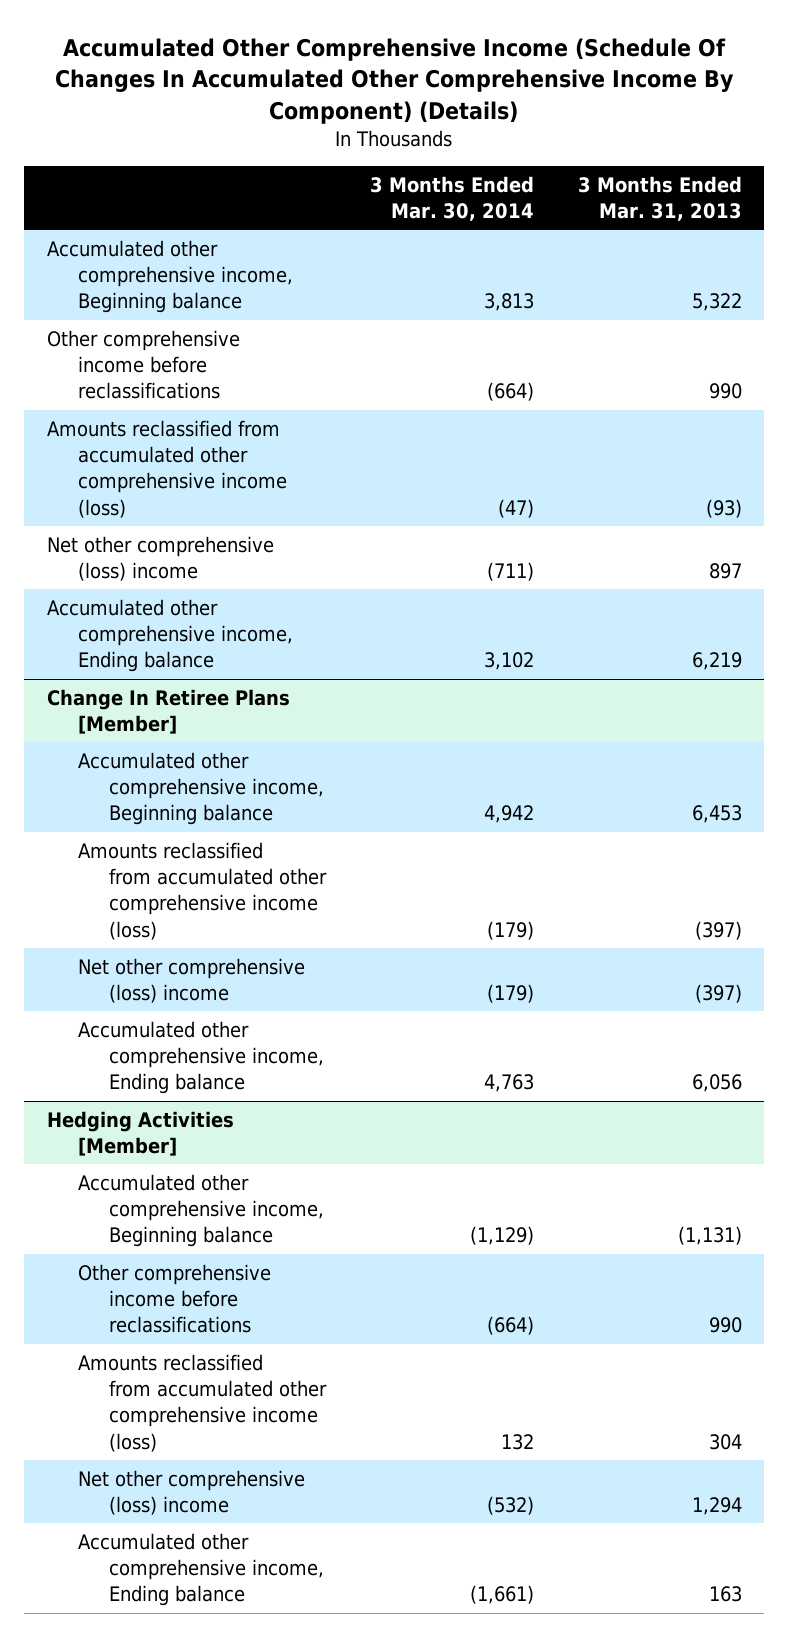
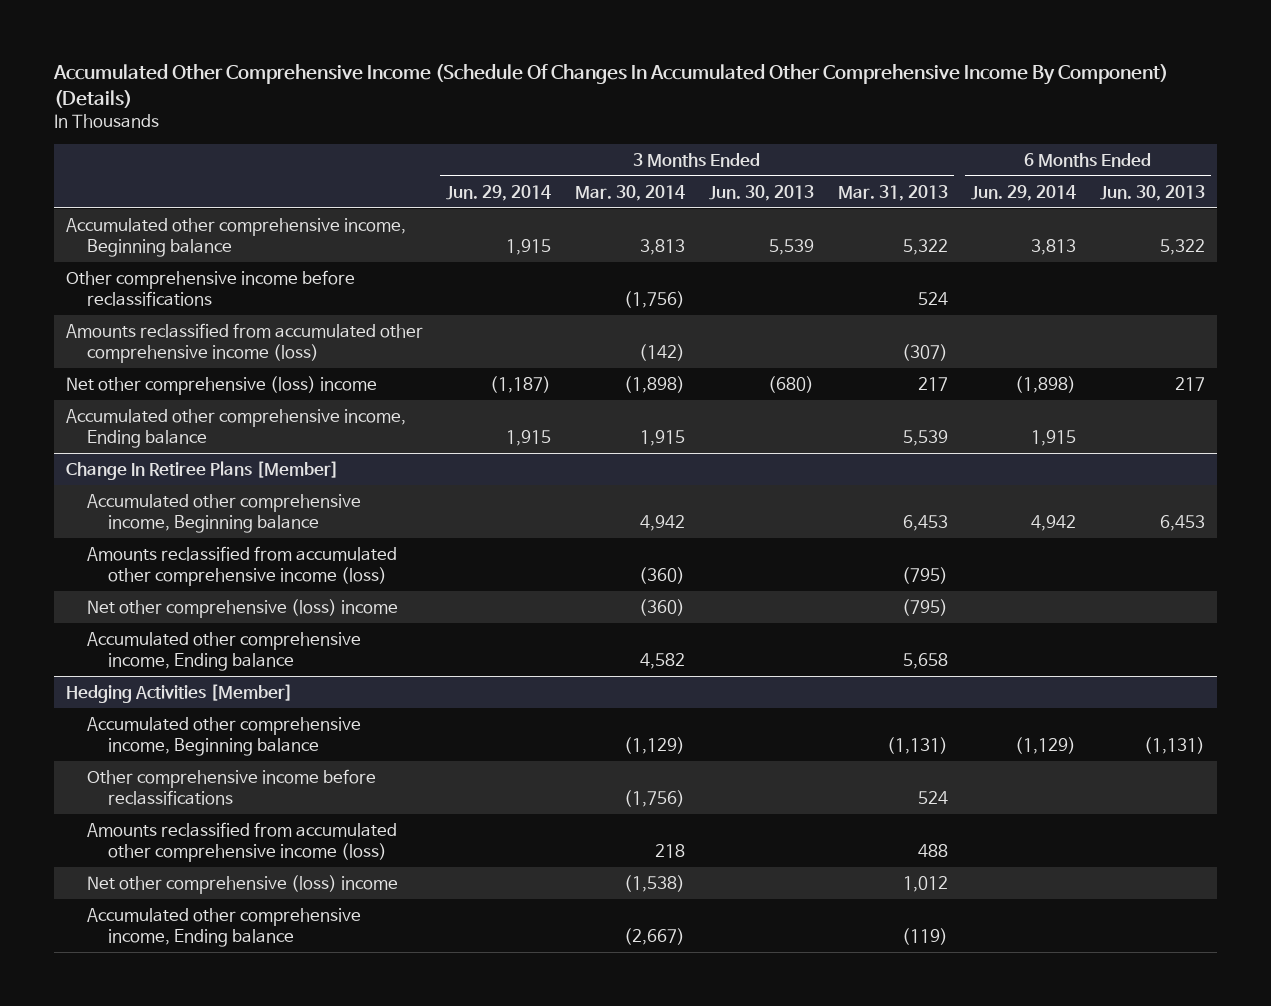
- | 3 Months Ended Mar. 30, 2014 | 3 Months Ended Mar. 31, 2013
+ | 3 Months Ended Jun. 29, 2014 | 3 Months Ended Mar. 30, 2014 | 3 Months Ended Jun. 30, 2013 | 3 Months Ended Mar. 31, 2013 | 6 Months Ended Jun. 29, 2014 | 6 Months Ended Jun. 30, 2013
- Other comprehensive income before reclassifications | (664) | 990
- Amounts reclassified from accumulated other comprehensive income (loss) | (47) | (93)
- Net other comprehensive (loss) income | (711) | 897
- Accumulated other comprehensive income, Ending balance | 3,102 | 6,219
+ Other comprehensive income before reclassifications | | (1,756) | | 524 | |
+ Amounts reclassified from accumulated other comprehensive income (loss) | | (142) | | (307) | |
+ Net other comprehensive (loss) income | (1,187) | (1,898) | (680) | 217 | (1,898) | 217
+ Accumulated other comprehensive income, Ending balance | 1,915 | 1,915 | | 5,539 | 1,915 |
@ Change In Retiree Plans [Member]
- Amounts reclassified from accumulated other comprehensive income (loss) | (179) | (397)
- Net other comprehensive (loss) income | (179) | (397)
- Accumulated other comprehensive income, Ending balance | 4,763 | 6,056
+ Amounts reclassified from accumulated other comprehensive income (loss) | | (360) | | (795) | |
+ Net other comprehensive (loss) income | | (360) | | (795) | |
+ Accumulated other comprehensive income, Ending balance | | 4,582 | | 5,658 | |
@ Hedging Activities [Member]
- Other comprehensive income before reclassifications | (664) | 990
- Amounts reclassified from accumulated other comprehensive income (loss) | 132 | 304
- Net other comprehensive (loss) income | (532) | 1,294
- Accumulated other comprehensive income, Ending balance | (1,661) | 163
+ Other comprehensive income before reclassifications | | (1,756) | | 524 | |
+ Amounts reclassified from accumulated other comprehensive income (loss) | | 218 | | 488 | |
+ Net other comprehensive (loss) income | | (1,538) | | 1,012 | |
+ Accumulated other comprehensive income, Ending balance | | (2,667) | | (119) | |

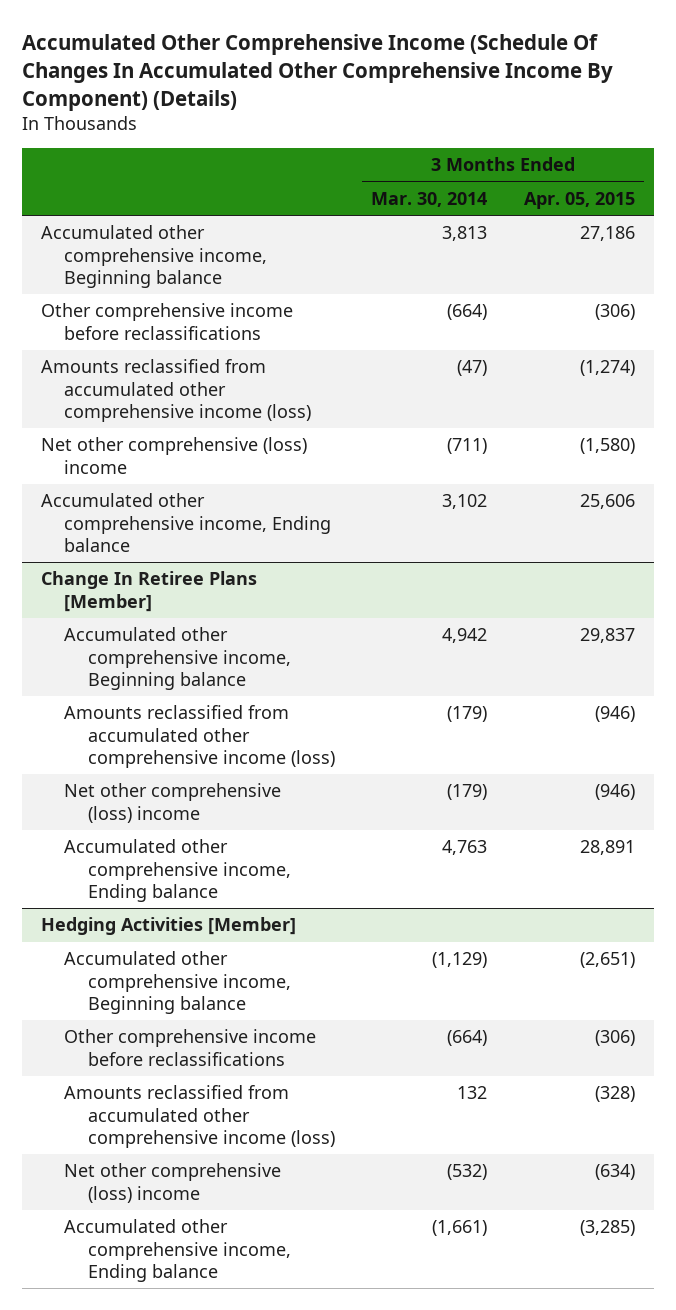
- | 3 Months Ended Jun. 29, 2014 | 3 Months Ended Mar. 30, 2014 | 3 Months Ended Jun. 30, 2013 | 3 Months Ended Mar. 31, 2013 | 6 Months Ended Jun. 29, 2014 | 6 Months Ended Jun. 30, 2013
+ | 3 Months Ended Mar. 30, 2014 | 3 Months Ended Apr. 05, 2015
- Other comprehensive income before reclassifications | | (1,756) | | 524 | |
- Amounts reclassified from accumulated other comprehensive income (loss) | | (142) | | (307) | |
- Net other comprehensive (loss) income | (1,187) | (1,898) | (680) | 217 | (1,898) | 217
- Accumulated other comprehensive income, Ending balance | 1,915 | 1,915 | | 5,539 | 1,915 |
+ Other comprehensive income before reclassifications | (664) | (306)
+ Amounts reclassified from accumulated other comprehensive income (loss) | (47) | (1,274)
+ Net other comprehensive (loss) income | (711) | (1,580)
+ Accumulated other comprehensive income, Ending balance | 3,102 | 25,606
@ Change In Retiree Plans [Member]
- Amounts reclassified from accumulated other comprehensive income (loss) | | (360) | | (795) | |
- Net other comprehensive (loss) income | | (360) | | (795) | |
- Accumulated other comprehensive income, Ending balance | | 4,582 | | 5,658 | |
+ Amounts reclassified from accumulated other comprehensive income (loss) | (179) | (946)
+ Net other comprehensive (loss) income | (179) | (946)
+ Accumulated other comprehensive income, Ending balance | 4,763 | 28,891
@ Hedging Activities [Member]
- Other comprehensive income before reclassifications | | (1,756) | | 524 | |
- Amounts reclassified from accumulated other comprehensive income (loss) | | 218 | | 488 | |
- Net other comprehensive (loss) income | | (1,538) | | 1,012 | |
- Accumulated other comprehensive income, Ending balance | | (2,667) | | (119) | |
+ Other comprehensive income before reclassifications | (664) | (306)
+ Amounts reclassified from accumulated other comprehensive income (loss) | 132 | (328)
+ Net other comprehensive (loss) income | (532) | (634)
+ Accumulated other comprehensive income, Ending balance | (1,661) | (3,285)

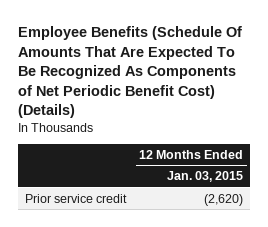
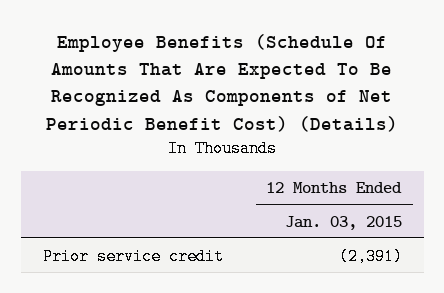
- Prior service credit | (2,620)
+ Prior service credit | (2,391)

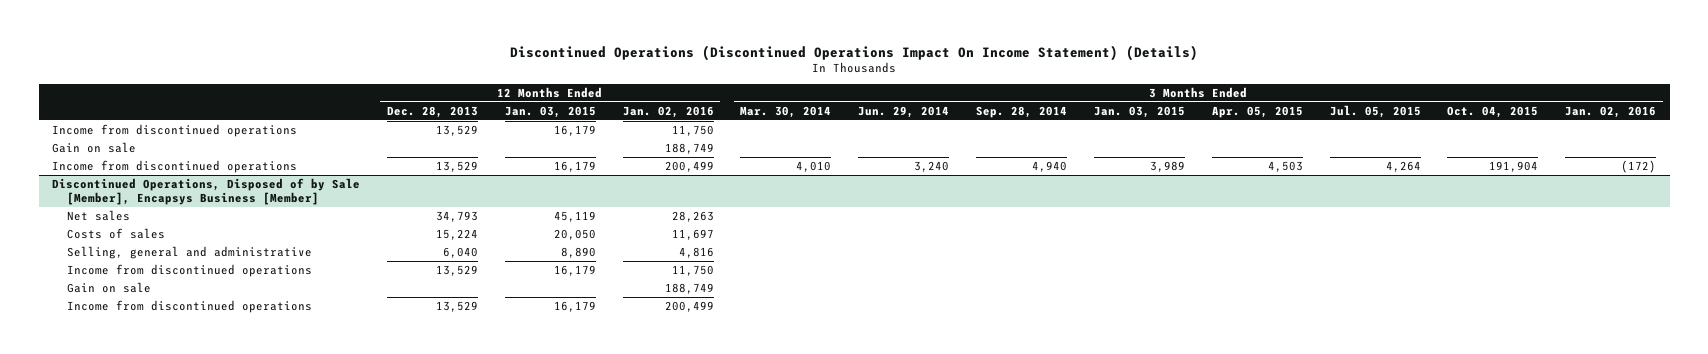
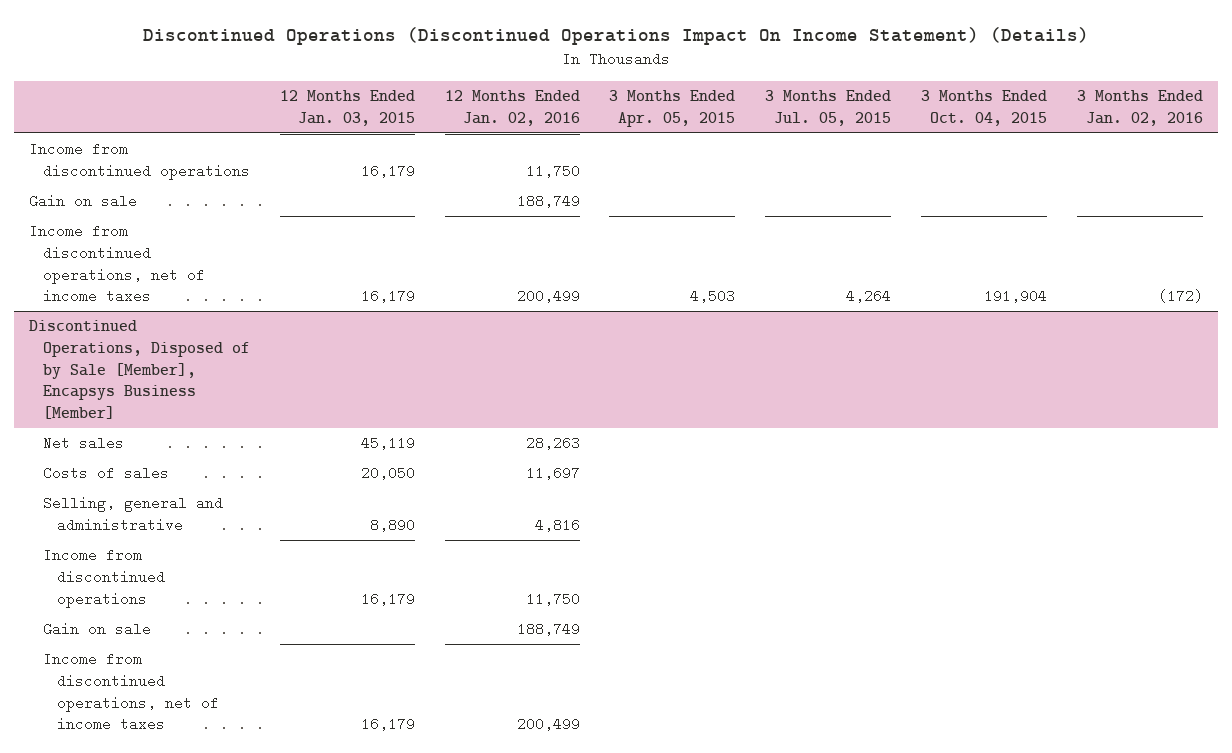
- | 12 Months Ended Dec. 28, 2013 | 12 Months Ended Jan. 03, 2015 | 12 Months Ended Jan. 02, 2016 | 3 Months Ended Mar. 30, 2014 | 3 Months Ended Jun. 29, 2014 | 3 Months Ended Sep. 28, 2014 | 3 Months Ended Jan. 03, 2015 | 3 Months Ended Apr. 05, 2015 | 3 Months Ended Jul. 05, 2015 | 3 Months Ended Oct. 04, 2015 | 3 Months Ended Jan. 02, 2016
+ | 12 Months Ended Jan. 03, 2015 | 12 Months Ended Jan. 02, 2016 | 3 Months Ended Apr. 05, 2015 | 3 Months Ended Jul. 05, 2015 | 3 Months Ended Oct. 04, 2015 | 3 Months Ended Jan. 02, 2016
- Income from discontinued operations | 13,529 | 16,179 | 200,499 | 4,010 | 3,240 | 4,940 | 3,989 | 4,503 | 4,264 | 191,904 | (172)
+ Income from discontinued operations, net of income taxes | 16,179 | 200,499 | 4,503 | 4,264 | 191,904 | (172)
@ Discontinued Operations, Disposed of by Sale [Member], Encapsys Business [Member]
- Income from discontinued operations | 13,529 | 16,179 | 200,499 | | | | | | | |
+ Income from discontinued operations, net of income taxes | 16,179 | 200,499 | | | |

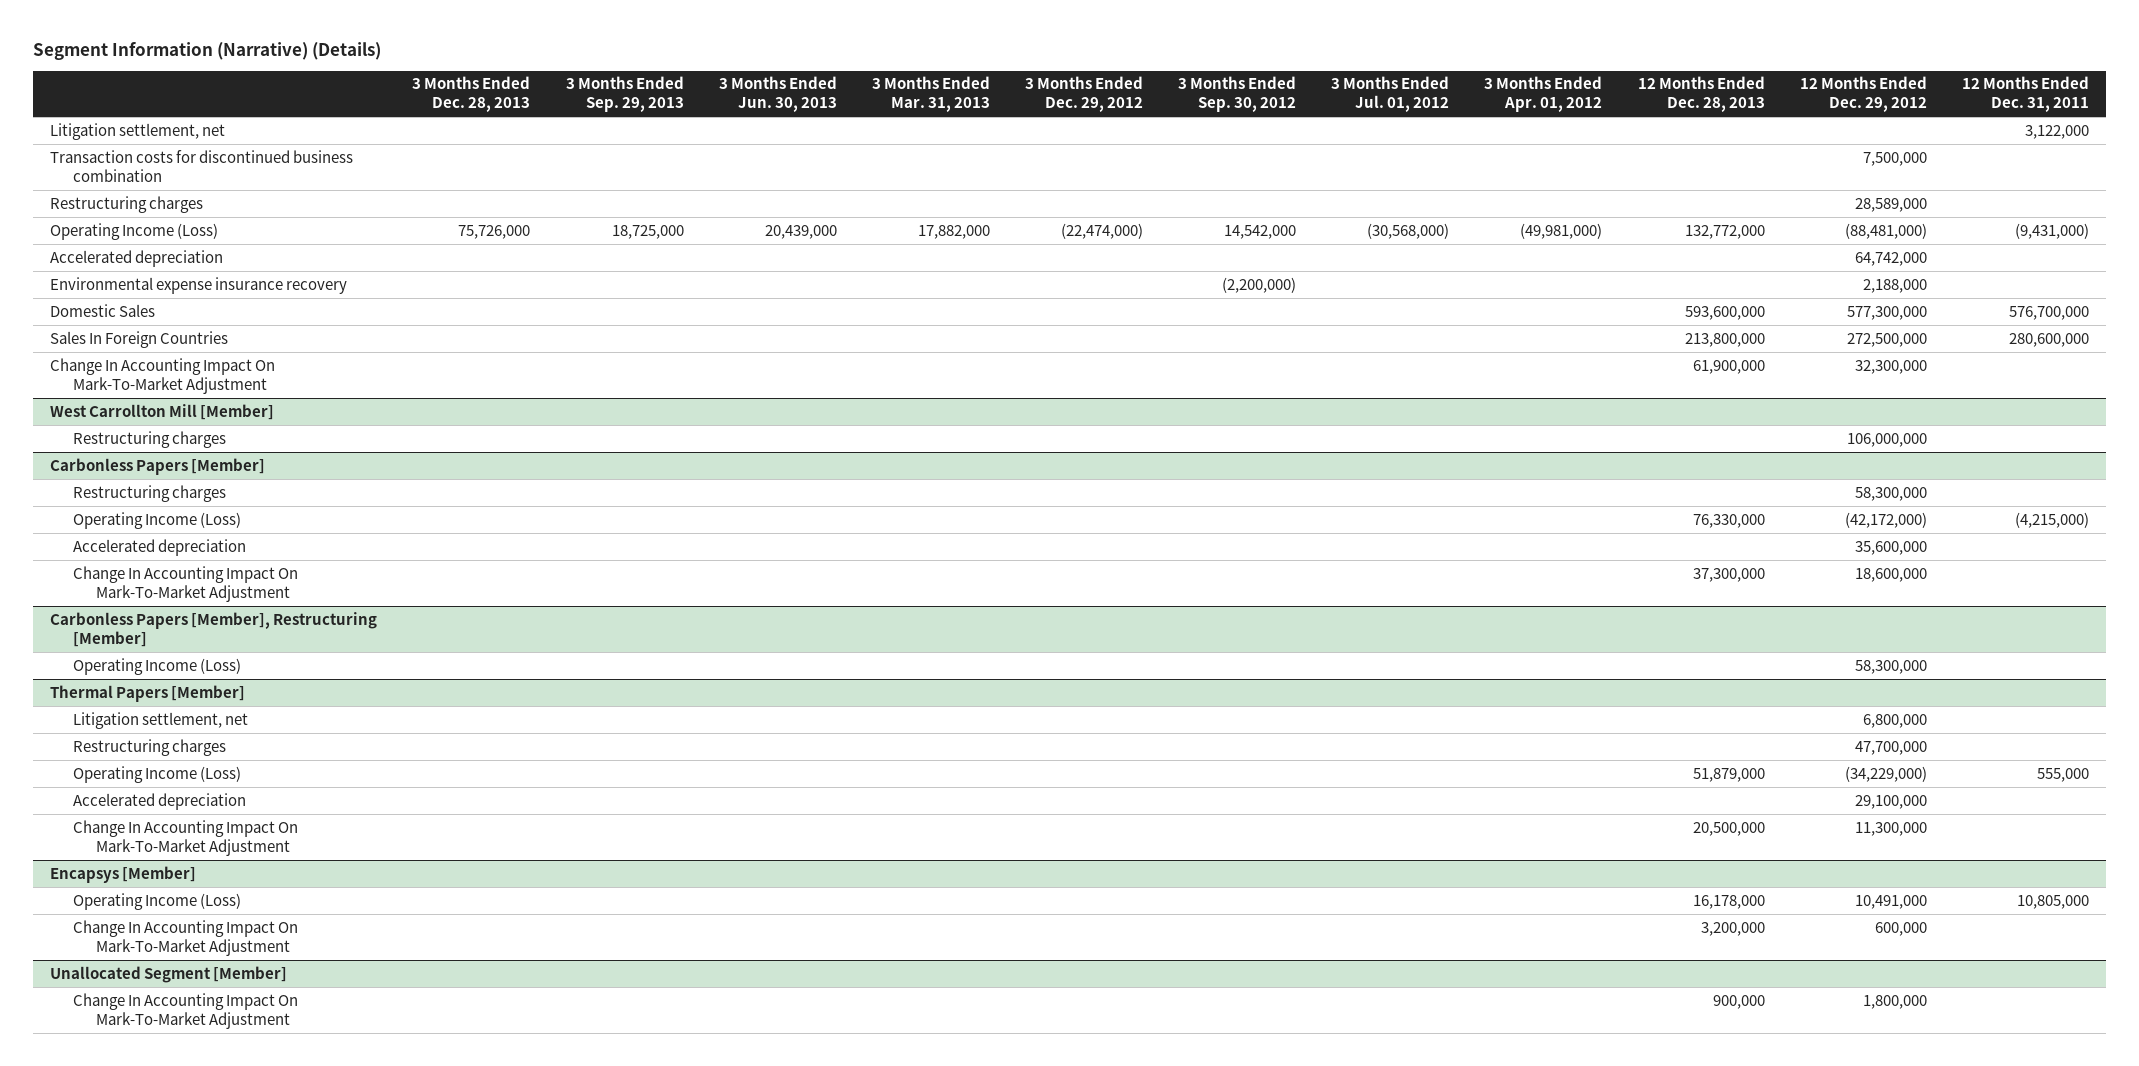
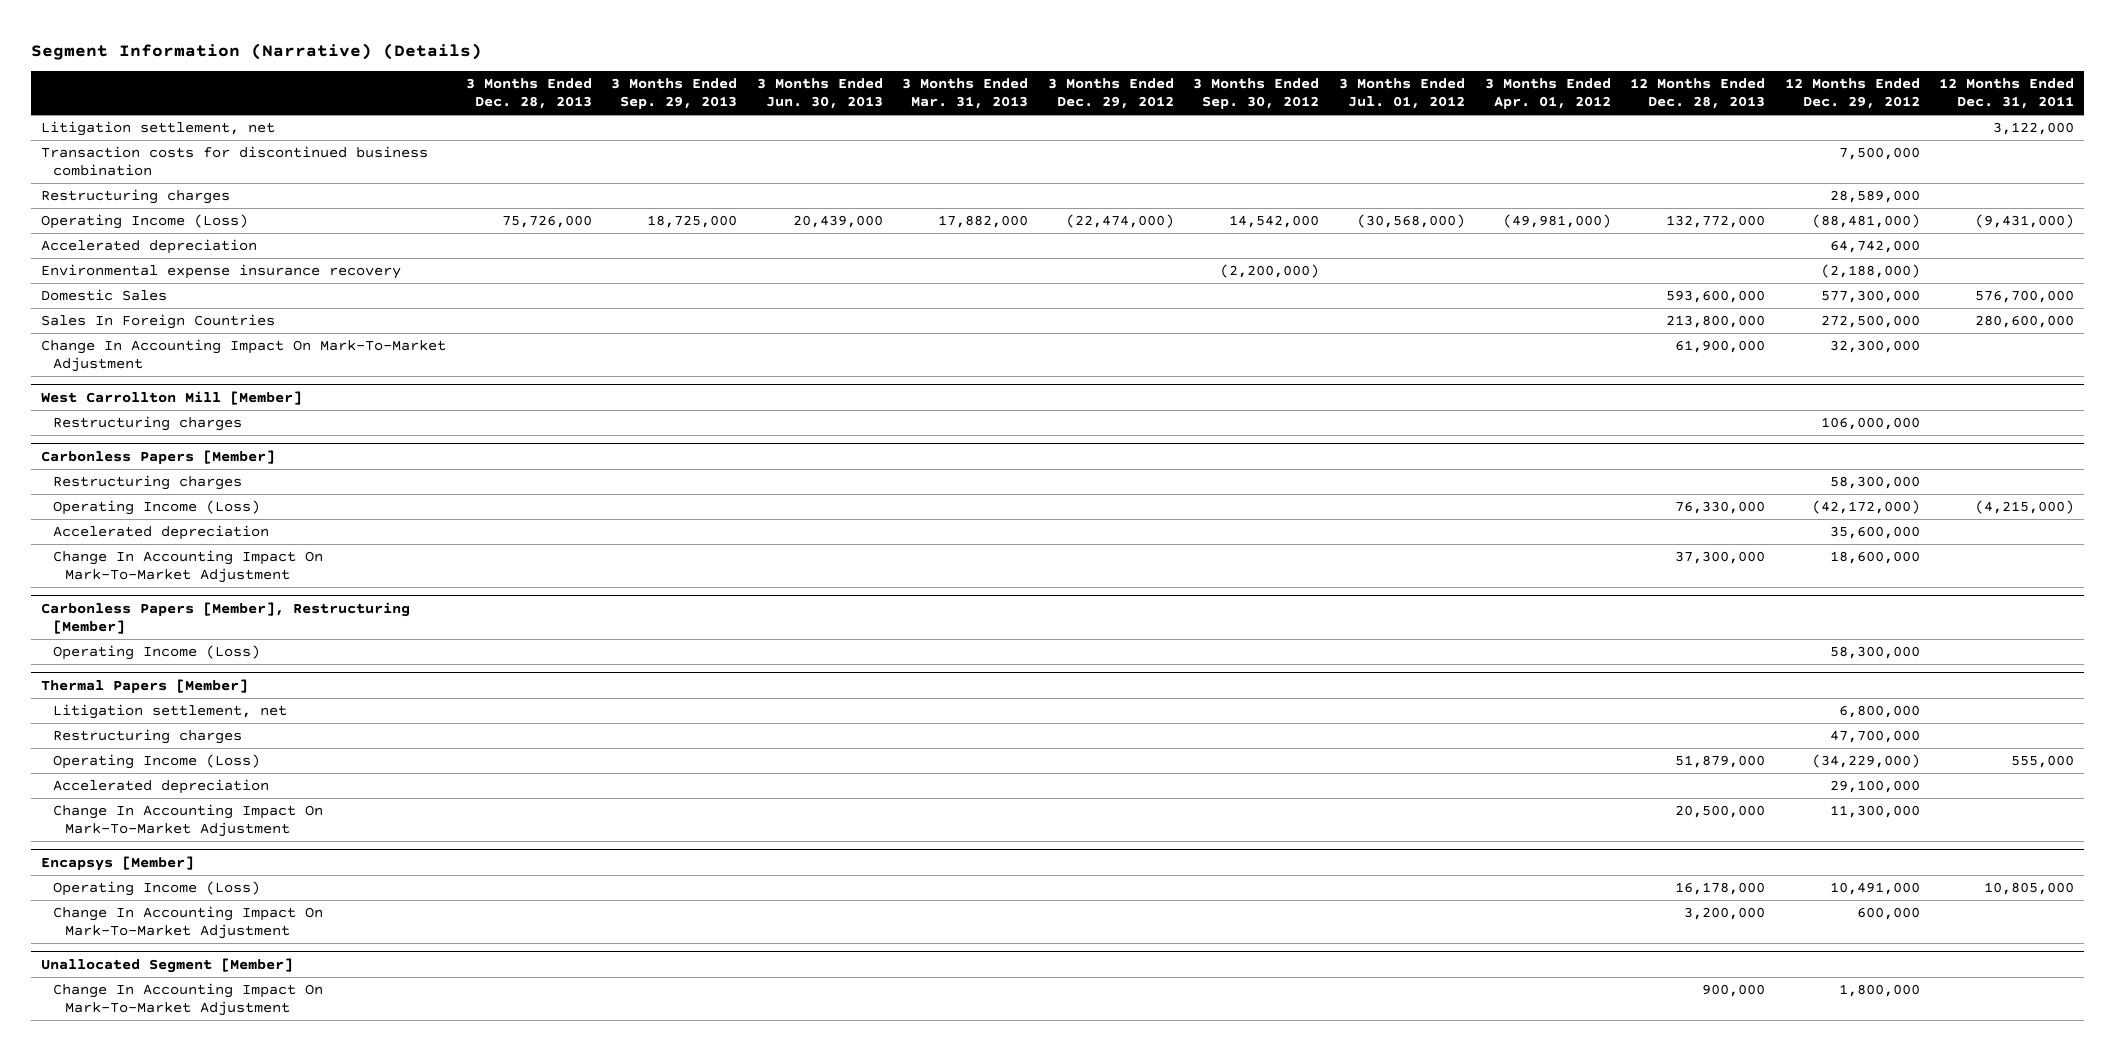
- Environmental expense insurance recovery | | | | | | (2,200,000) | | | | 2,188,000 |
+ Environmental expense insurance recovery | | | | | | (2,200,000) | | | | (2,188,000) |

